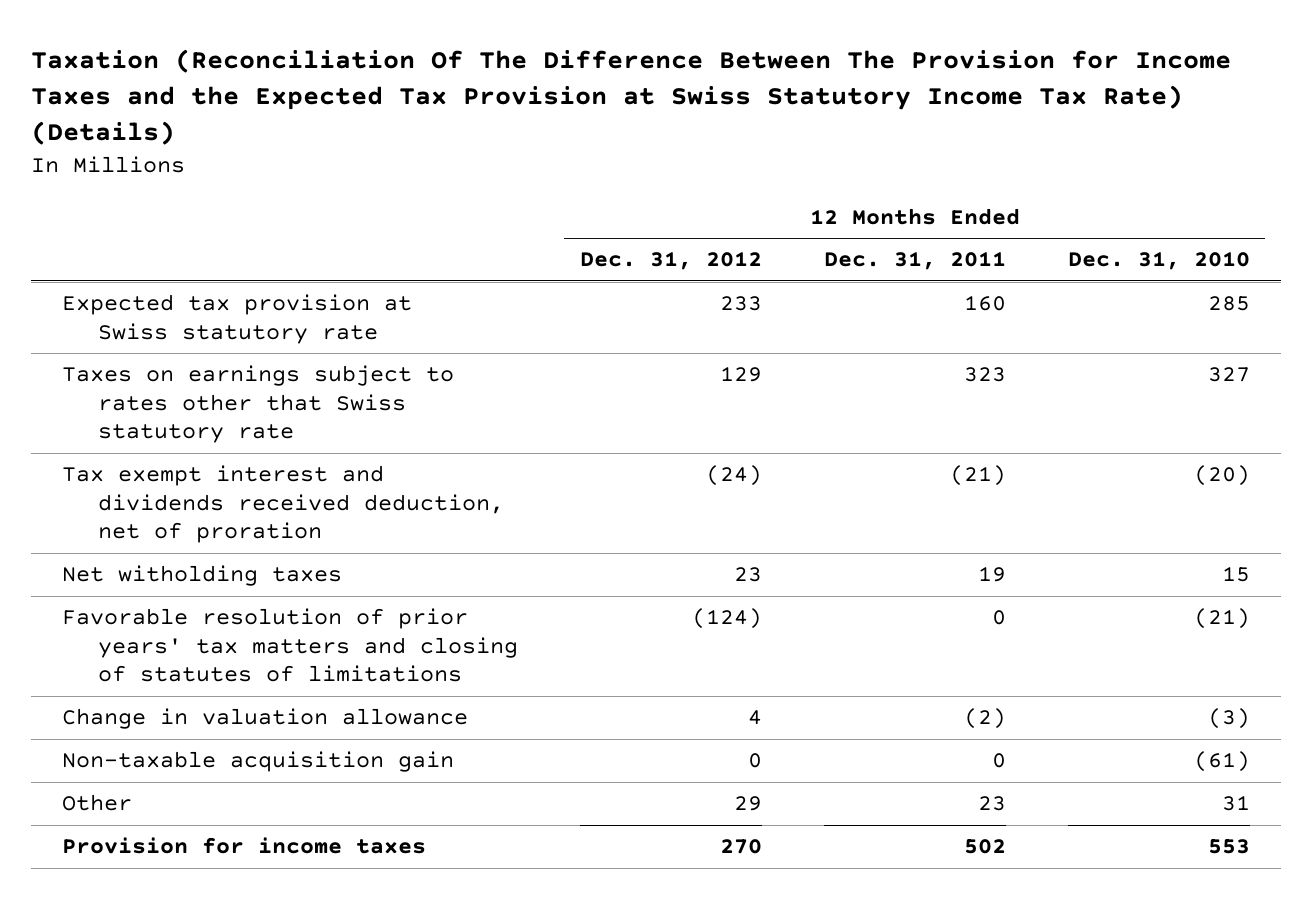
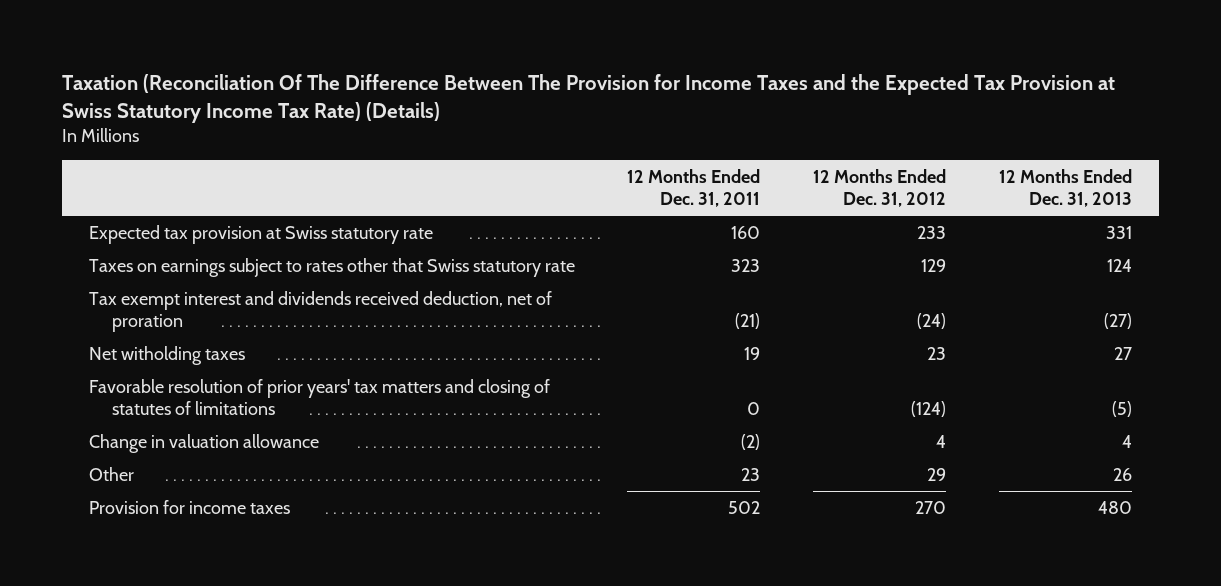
- | 12 Months Ended Dec. 31, 2012 | 12 Months Ended Dec. 31, 2011 | 12 Months Ended Dec. 31, 2010
+ | 12 Months Ended Dec. 31, 2011 | 12 Months Ended Dec. 31, 2012 | 12 Months Ended Dec. 31, 2013
- Non-taxable acquisition gain | 0 | 0 | (61)

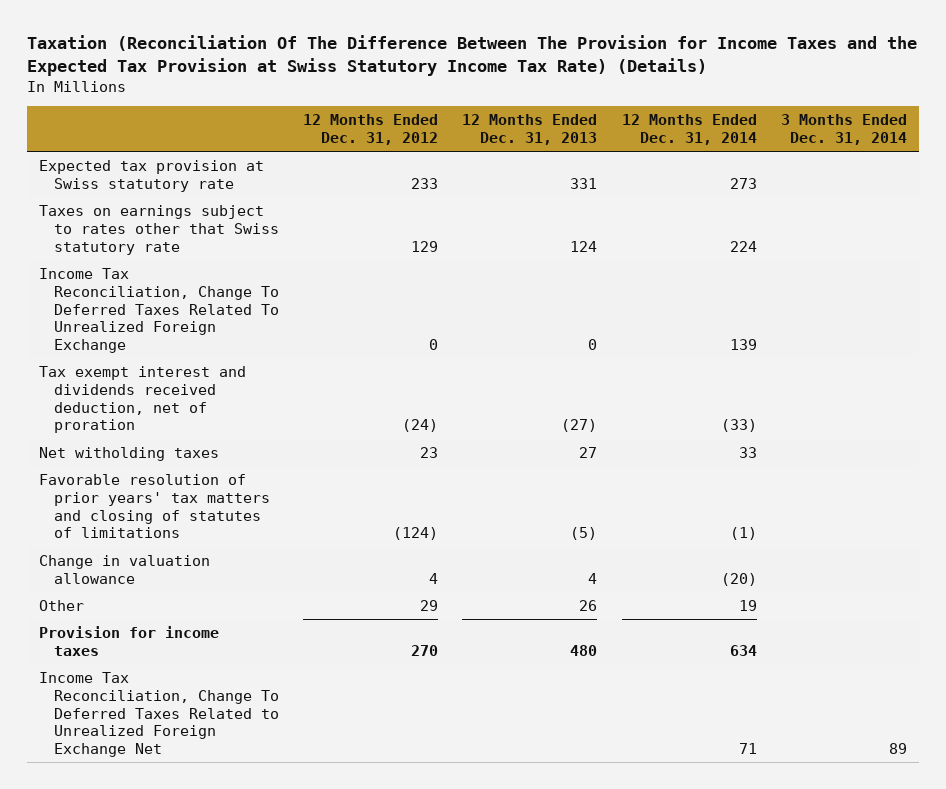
- | 12 Months Ended Dec. 31, 2011 | 12 Months Ended Dec. 31, 2012 | 12 Months Ended Dec. 31, 2013
+ | 12 Months Ended Dec. 31, 2012 | 12 Months Ended Dec. 31, 2013 | 12 Months Ended Dec. 31, 2014 | 3 Months Ended Dec. 31, 2014
+ Income Tax Reconciliation, Change To Deferred Taxes Related To Unrealized Foreign Exchange | 0 | 0 | 139 |
+ Income Tax Reconciliation, Change To Deferred Taxes Related to Unrealized Foreign Exchange Net | | | 71 | 89

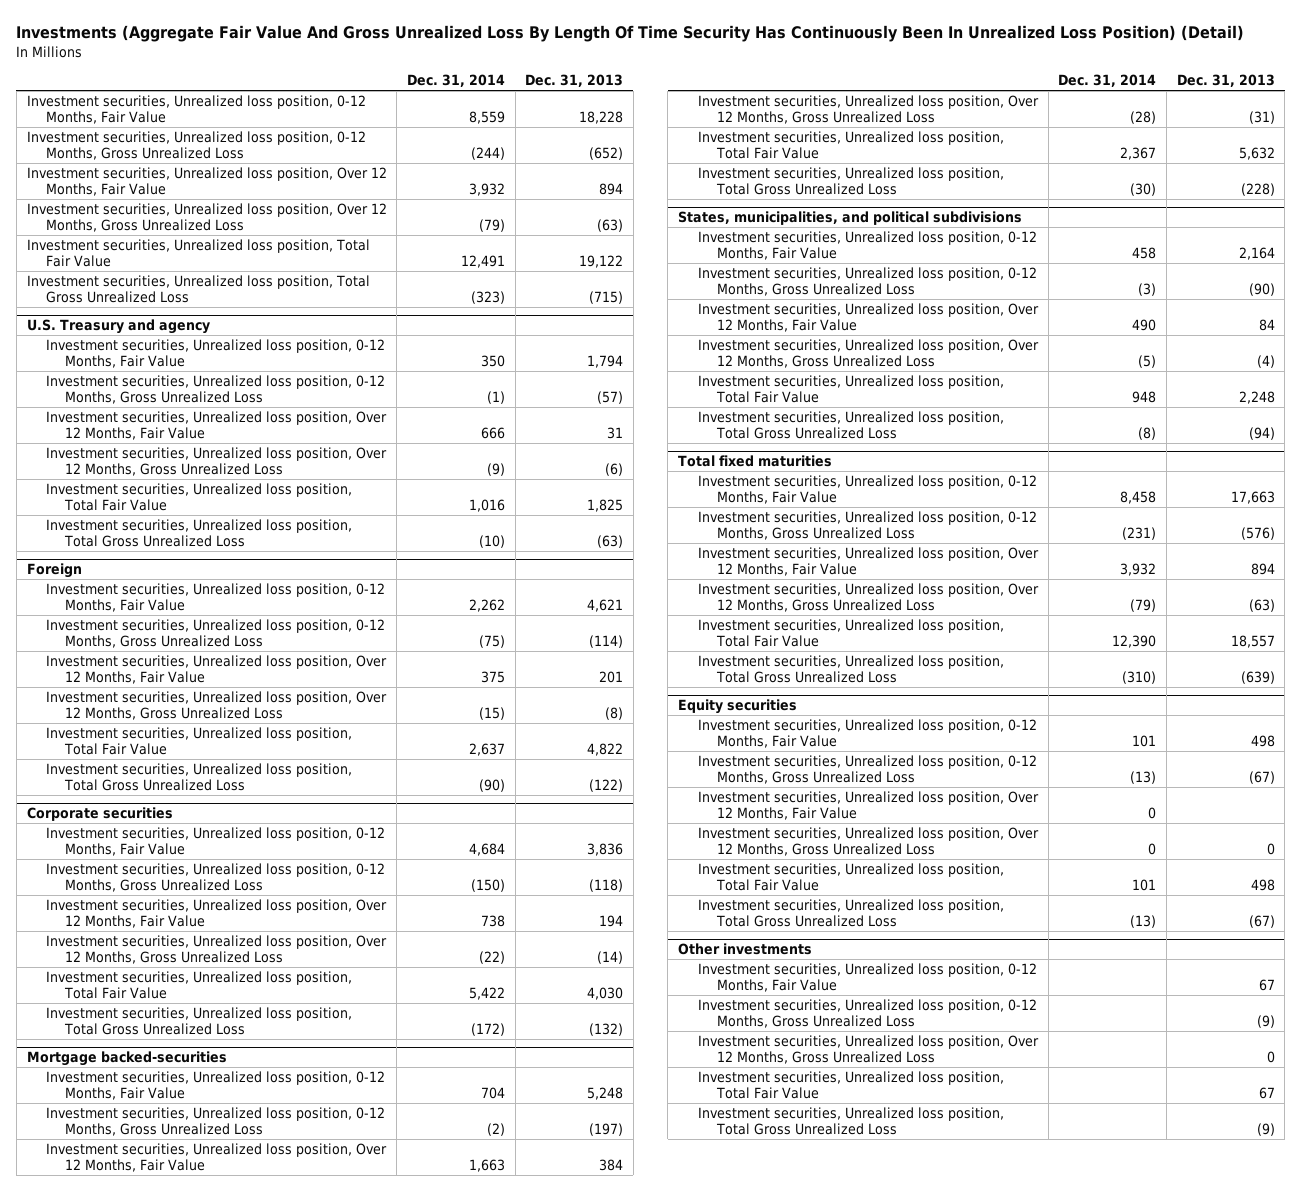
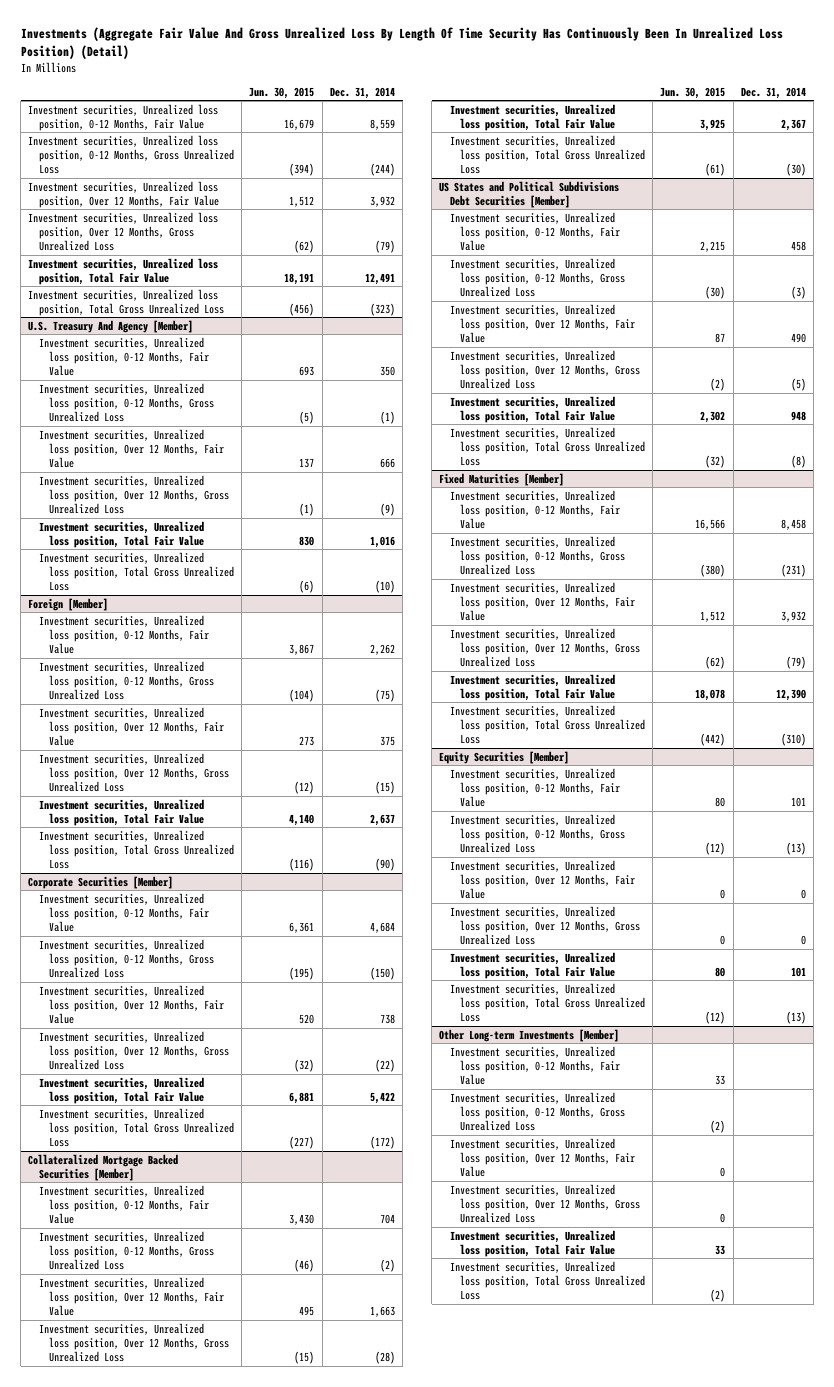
- | Dec. 31, 2014 | Dec. 31, 2013
+ | Jun. 30, 2015 | Dec. 31, 2014
- U.S. Treasury and agency
+ U.S. Treasury And Agency [Member]
- Foreign
+ Foreign [Member]
- Corporate securities
+ Corporate Securities [Member]
- Mortgage backed-securities
+ Collateralized Mortgage Backed Securities [Member]
- States, municipalities, and political subdivisions
+ US States and Political Subdivisions Debt Securities [Member]
- Total fixed maturities
+ Fixed Maturities [Member]
- Equity securities
+ Equity Securities [Member]
- Other investments
+ Other Long-term Investments [Member]
+ Investment securities, Unrealized loss position, Over 12 Months, Fair Value | 0 |

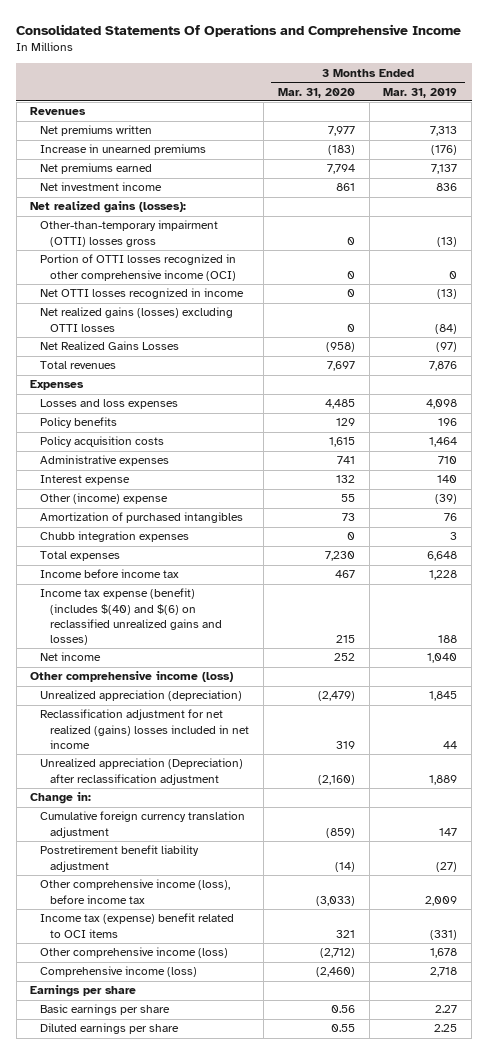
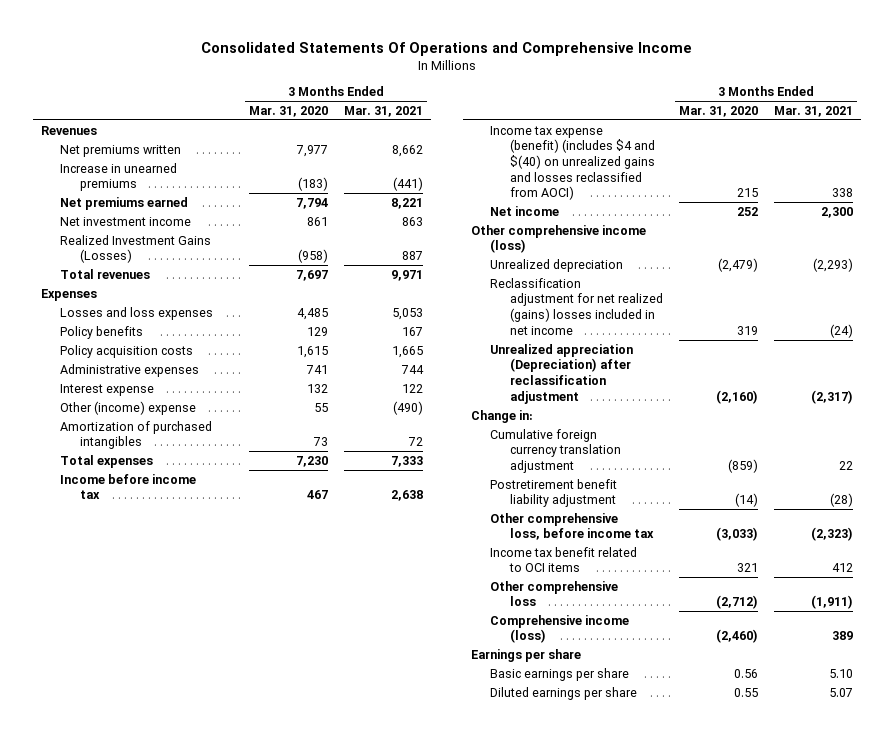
- | 3 Months Ended Mar. 31, 2020 | 3 Months Ended Mar. 31, 2019
+ | 3 Months Ended Mar. 31, 2020 | 3 Months Ended Mar. 31, 2021
- Net realized gains (losses):
- Other-than-temporary impairment (OTTI) losses gross | 0 | (13)
- Portion of OTTI losses recognized in other comprehensive income (OCI) | 0 | 0
- Net OTTI losses recognized in income | 0 | (13)
- Net realized gains (losses) excluding OTTI losses | 0 | (84)
- Net Realized Gains Losses | (958) | (97)
+ Realized Investment Gains (Losses) | (958) | 887
- Chubb integration expenses | 0 | 3
- Income tax expense (benefit) (includes $(40) and $(6) on reclassified unrealized gains and losses) | 215 | 188
+ Income tax expense (benefit) (includes $4 and $(40) on unrealized gains and losses reclassified from AOCI) | 215 | 338
- Unrealized appreciation (depreciation) | (2,479) | 1,845
+ Unrealized depreciation | (2,479) | (2,293)
- Other comprehensive income (loss), before income tax | (3,033) | 2,009
- Income tax (expense) benefit related to OCI items | 321 | (331)
- Other comprehensive income (loss) | (2,712) | 1,678
+ Other comprehensive loss, before income tax | (3,033) | (2,323)
+ Income tax benefit related to OCI items | 321 | 412
+ Other comprehensive loss | (2,712) | (1,911)

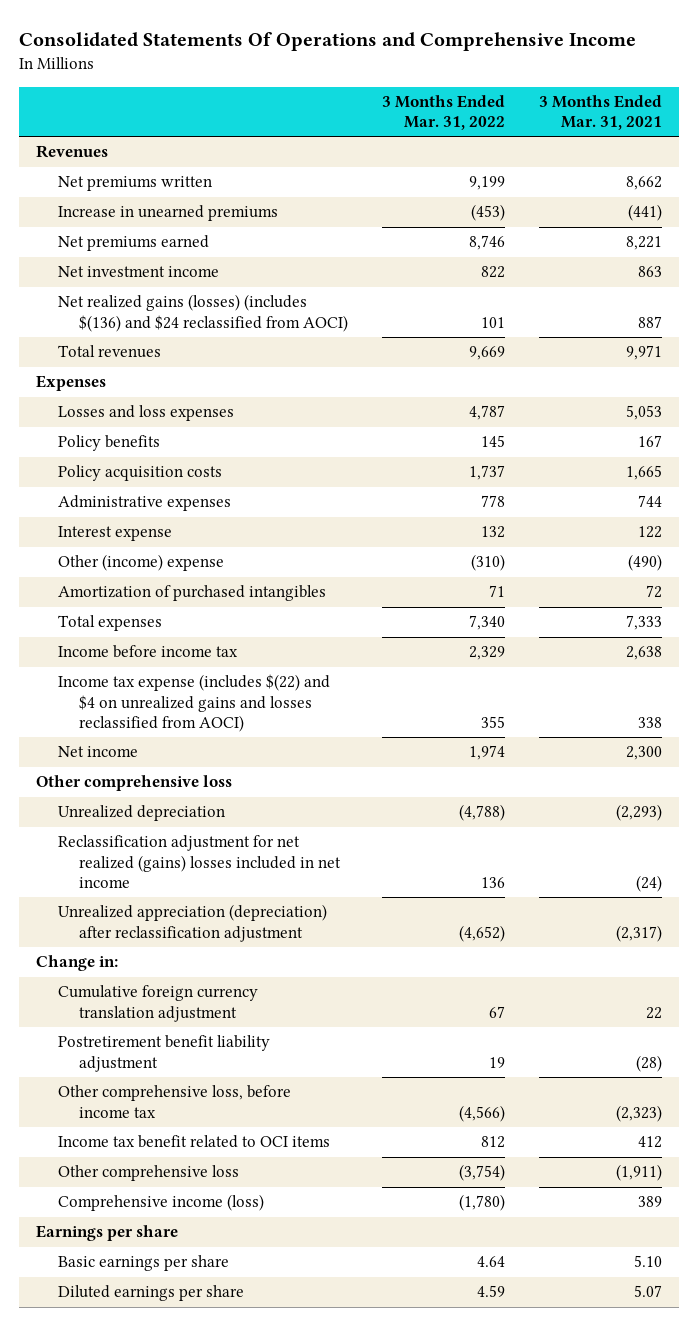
- | 3 Months Ended Mar. 31, 2020 | 3 Months Ended Mar. 31, 2021
+ | 3 Months Ended Mar. 31, 2022 | 3 Months Ended Mar. 31, 2021
- Realized Investment Gains (Losses) | (958) | 887
+ Net realized gains (losses) (includes $(136) and $24 reclassified from AOCI) | 101 | 887
- Income tax expense (benefit) (includes $4 and $(40) on unrealized gains and losses reclassified from AOCI) | 215 | 338
+ Income tax expense (includes $(22) and $4 on unrealized gains and losses reclassified from AOCI) | 355 | 338
- Other comprehensive income (loss)
+ Other comprehensive loss
- Unrealized appreciation (Depreciation) after reclassification adjustment | (2,160) | (2,317)
+ Unrealized appreciation (depreciation) after reclassification adjustment | (4,652) | (2,317)

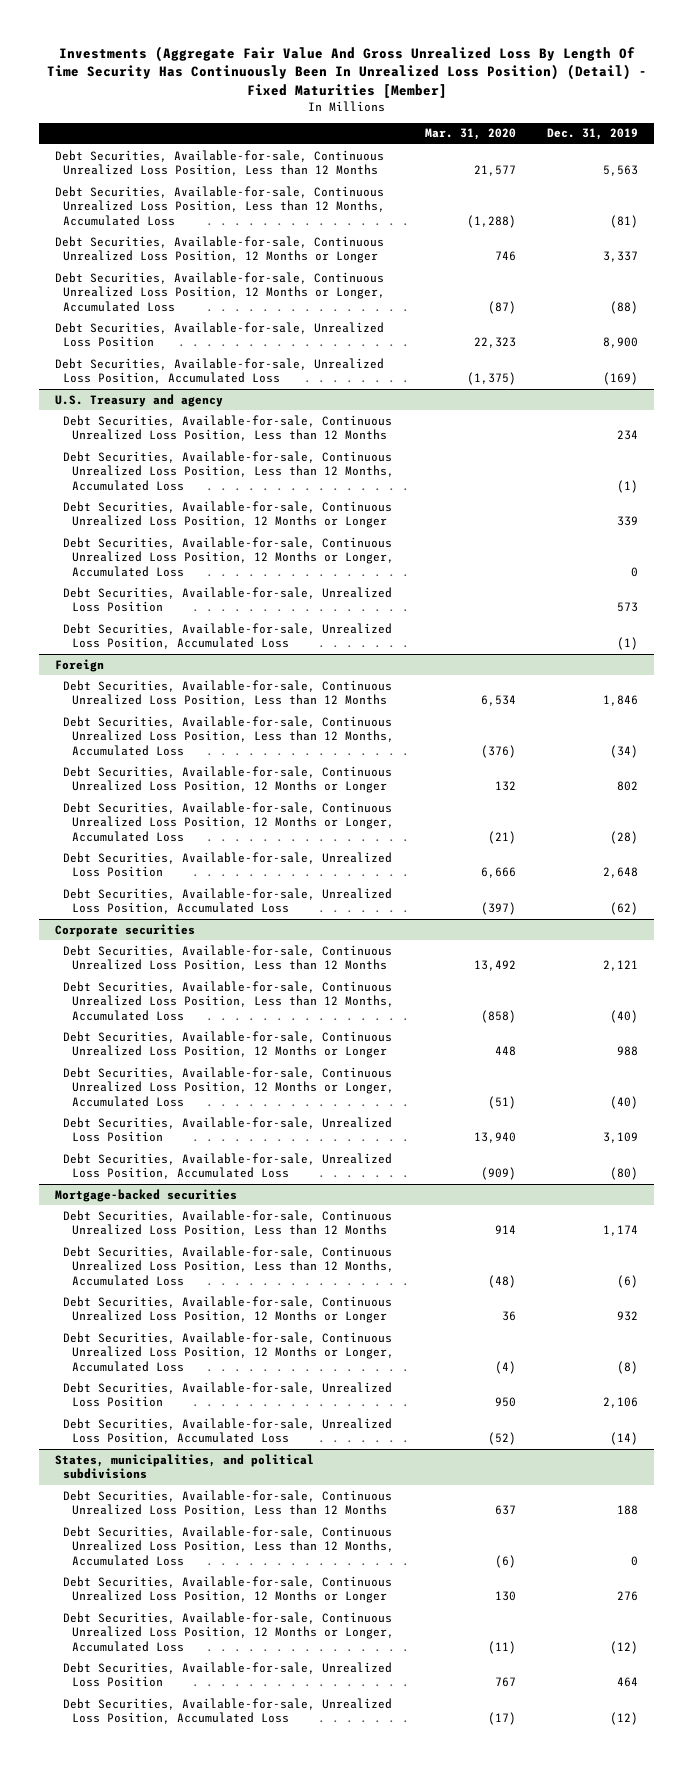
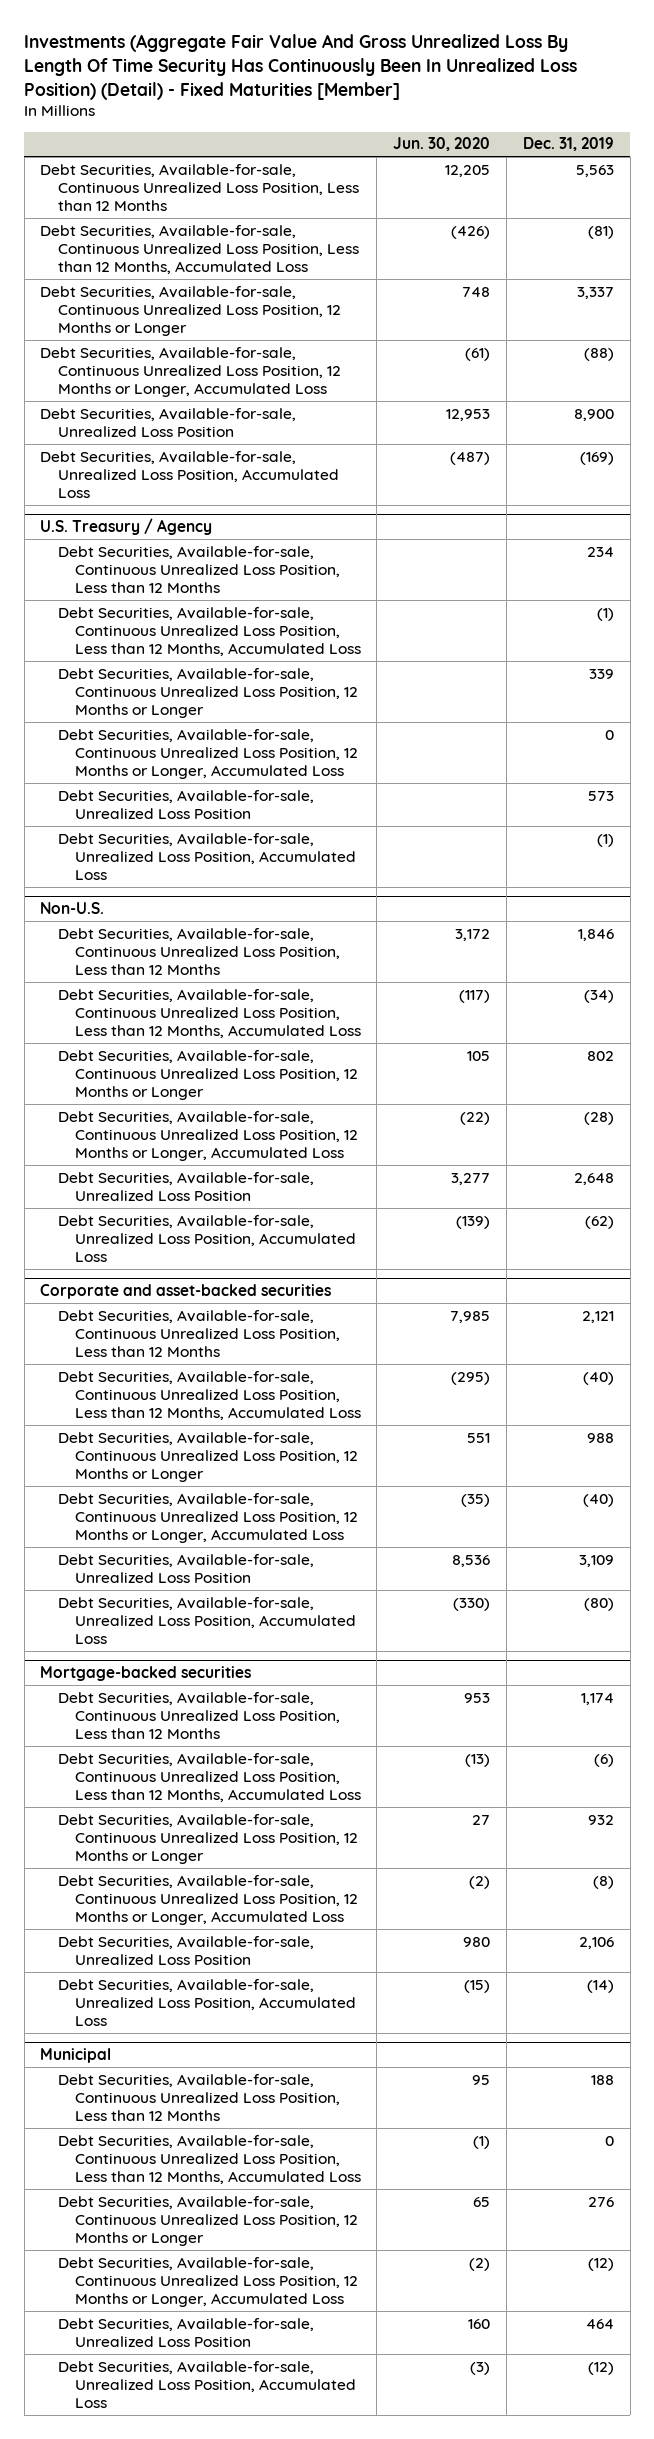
- | Mar. 31, 2020 | Dec. 31, 2019
+ | Jun. 30, 2020 | Dec. 31, 2019
- U.S. Treasury and agency
+ U.S. Treasury / Agency
- Foreign
+ Non-U.S.
- Corporate securities
+ Corporate and asset-backed securities
- States, municipalities, and political subdivisions
+ Municipal

